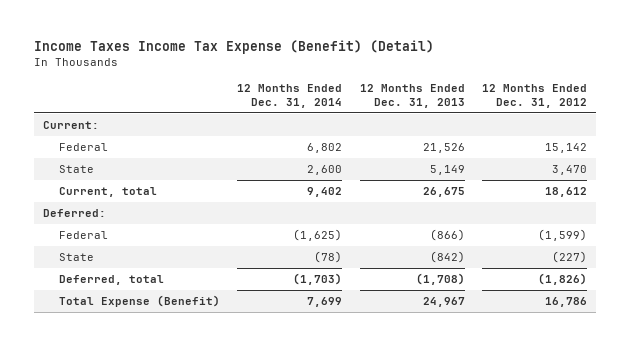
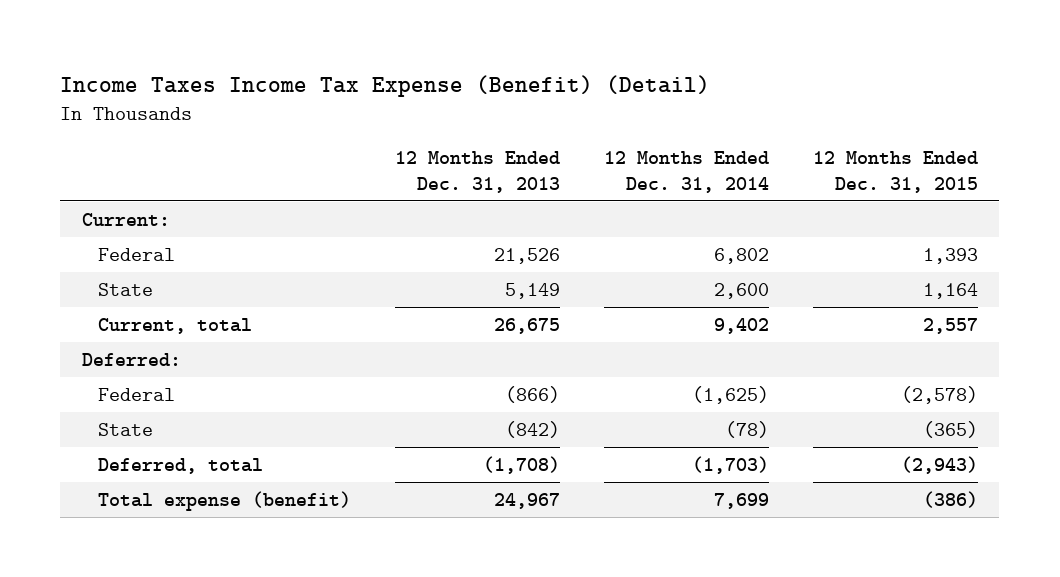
- | 12 Months Ended Dec. 31, 2014 | 12 Months Ended Dec. 31, 2013 | 12 Months Ended Dec. 31, 2012
+ | 12 Months Ended Dec. 31, 2013 | 12 Months Ended Dec. 31, 2014 | 12 Months Ended Dec. 31, 2015
- Total Expense (Benefit) | 7,699 | 24,967 | 16,786
+ Total expense (benefit) | 24,967 | 7,699 | (386)

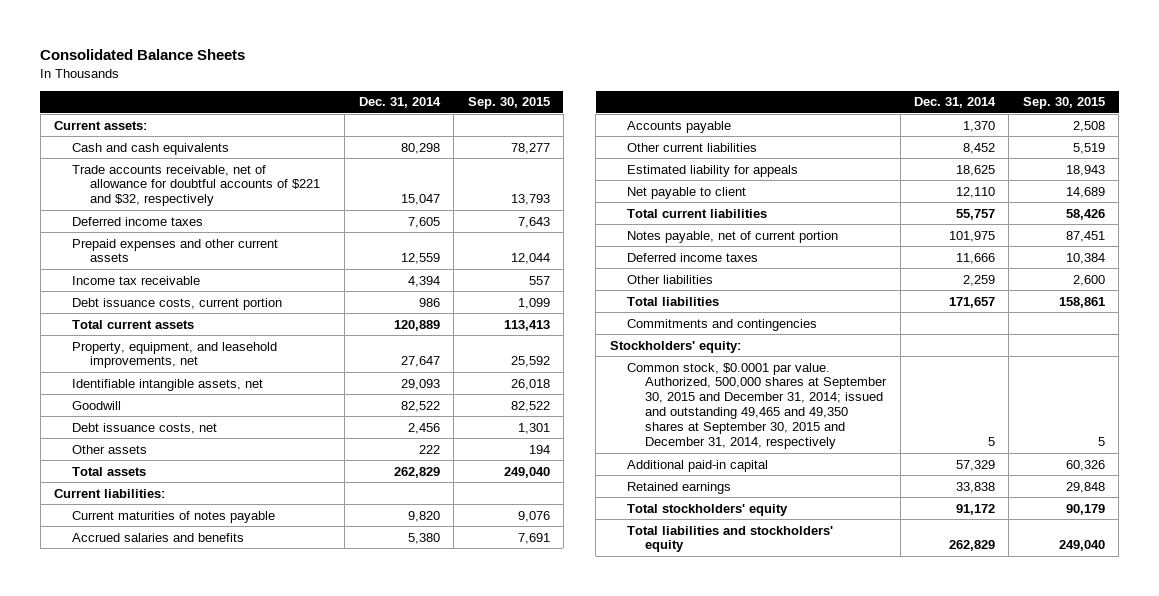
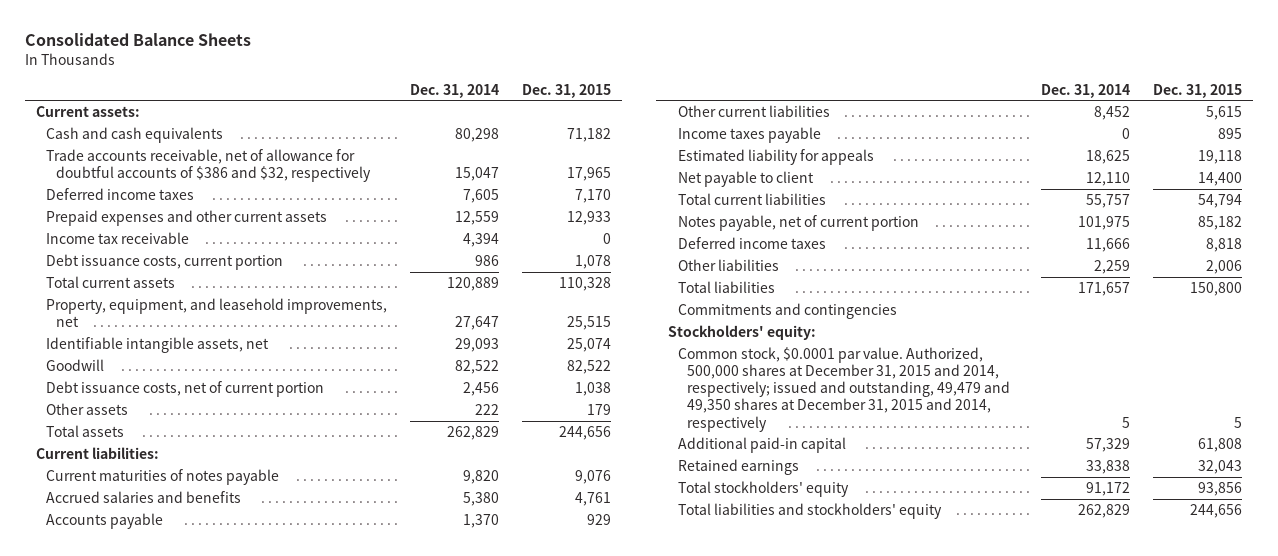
- | Dec. 31, 2014 | Sep. 30, 2015
+ | Dec. 31, 2014 | Dec. 31, 2015
- Trade accounts receivable, net of allowance for doubtful accounts of $221 and $32, respectively | 15,047 | 13,793
+ Trade accounts receivable, net of allowance for doubtful accounts of $386 and $32, respectively | 15,047 | 17,965
- Debt issuance costs, net | 2,456 | 1,301
+ Debt issuance costs, net of current portion | 2,456 | 1,038
+ Income taxes payable | 0 | 895
- Common stock, $0.0001 par value. Authorized, 500,000 shares at September 30, 2015 and December 31, 2014; issued and outstanding 49,465 and 49,350 shares at September 30, 2015 and December 31, 2014, respectively | 5 | 5
+ Common stock, $0.0001 par value. Authorized, 500,000 shares at December 31, 2015 and 2014, respectively; issued and outstanding, 49,479 and 49,350 shares at December 31, 2015 and 2014, respectively | 5 | 5

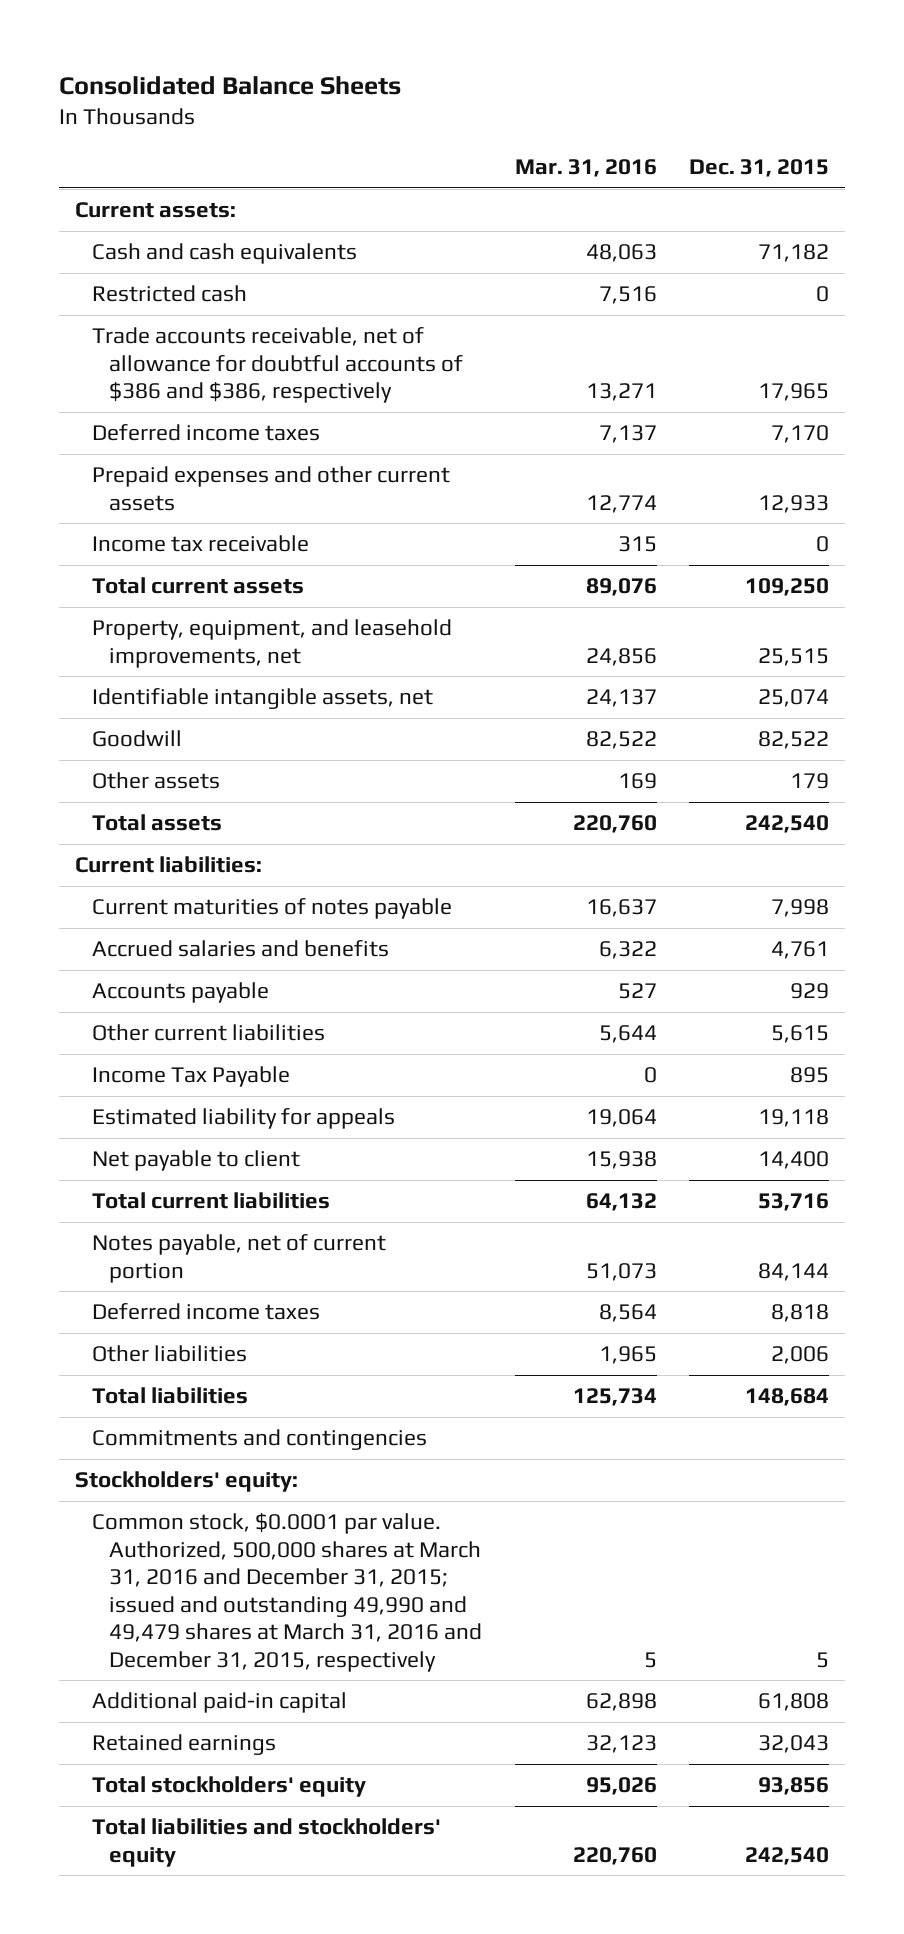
- | Dec. 31, 2014 | Dec. 31, 2015
+ | Mar. 31, 2016 | Dec. 31, 2015
- Trade accounts receivable, net of allowance for doubtful accounts of $386 and $32, respectively | 15,047 | 17,965
+ Restricted cash | 7,516 | 0
+ Trade accounts receivable, net of allowance for doubtful accounts of $386 and $386, respectively | 13,271 | 17,965
- Debt issuance costs, current portion | 986 | 1,078
- Total current assets | 120,889 | 110,328
+ Total current assets | 89,076 | 109,250
- Debt issuance costs, net of current portion | 2,456 | 1,038
- Total assets | 262,829 | 244,656
+ Total assets | 220,760 | 242,540
- Current maturities of notes payable | 9,820 | 9,076
+ Current maturities of notes payable | 16,637 | 7,998
- Income taxes payable | 0 | 895
+ Income Tax Payable | 0 | 895
- Total current liabilities | 55,757 | 54,794
- Notes payable, net of current portion | 101,975 | 85,182
+ Total current liabilities | 64,132 | 53,716
+ Notes payable, net of current portion | 51,073 | 84,144
- Total liabilities | 171,657 | 150,800
+ Total liabilities | 125,734 | 148,684
- Common stock, $0.0001 par value. Authorized, 500,000 shares at December 31, 2015 and 2014, respectively; issued and outstanding, 49,479 and 49,350 shares at December 31, 2015 and 2014, respectively | 5 | 5
+ Common stock, $0.0001 par value. Authorized, 500,000 shares at March 31, 2016 and December 31, 2015; issued and outstanding 49,990 and 49,479 shares at March 31, 2016 and December 31, 2015, respectively | 5 | 5
- Total liabilities and stockholders' equity | 262,829 | 244,656
+ Total liabilities and stockholders' equity | 220,760 | 242,540

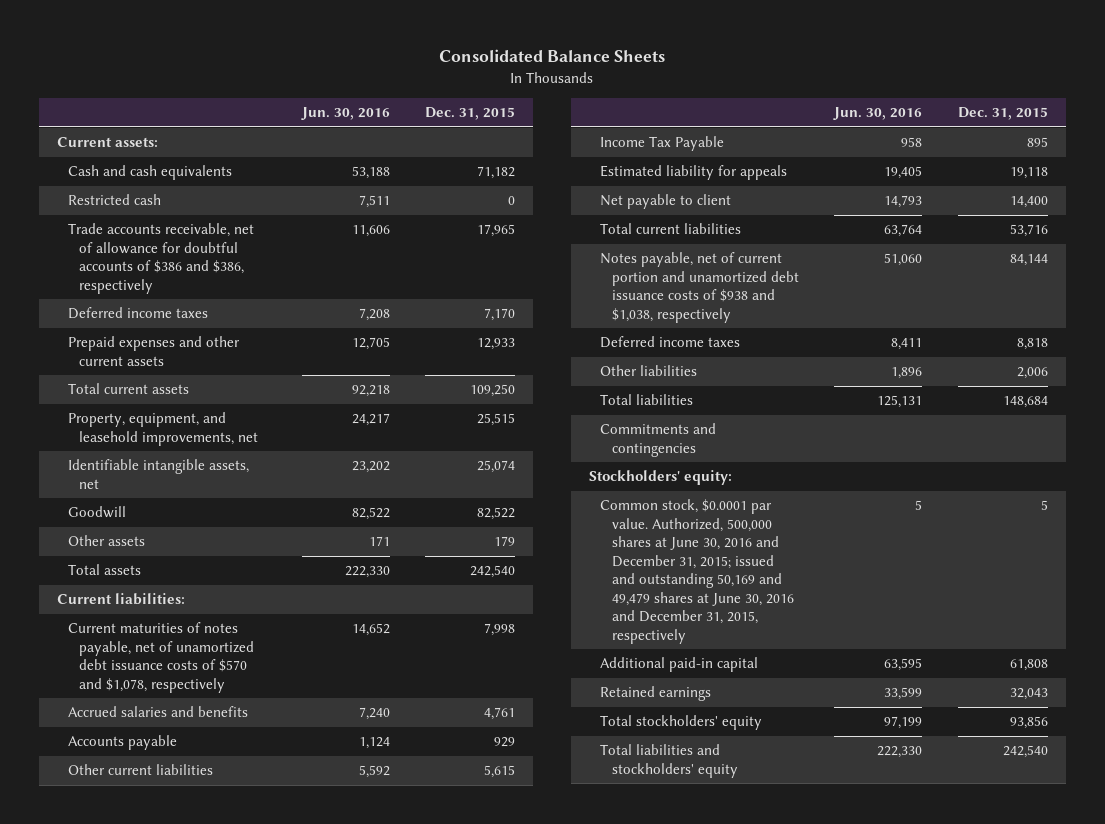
- | Mar. 31, 2016 | Dec. 31, 2015
+ | Jun. 30, 2016 | Dec. 31, 2015
- Income tax receivable | 315 | 0
- Current maturities of notes payable | 16,637 | 7,998
+ Current maturities of notes payable, net of unamortized debt issuance costs of $570 and $1,078, respectively | 14,652 | 7,998
- Notes payable, net of current portion | 51,073 | 84,144
+ Notes payable, net of current portion and unamortized debt issuance costs of $938 and $1,038, respectively | 51,060 | 84,144
- Common stock, $0.0001 par value. Authorized, 500,000 shares at March 31, 2016 and December 31, 2015; issued and outstanding 49,990 and 49,479 shares at March 31, 2016 and December 31, 2015, respectively | 5 | 5
+ Common stock, $0.0001 par value. Authorized, 500,000 shares at June 30, 2016 and December 31, 2015; issued and outstanding 50,169 and 49,479 shares at June 30, 2016 and December 31, 2015, respectively | 5 | 5

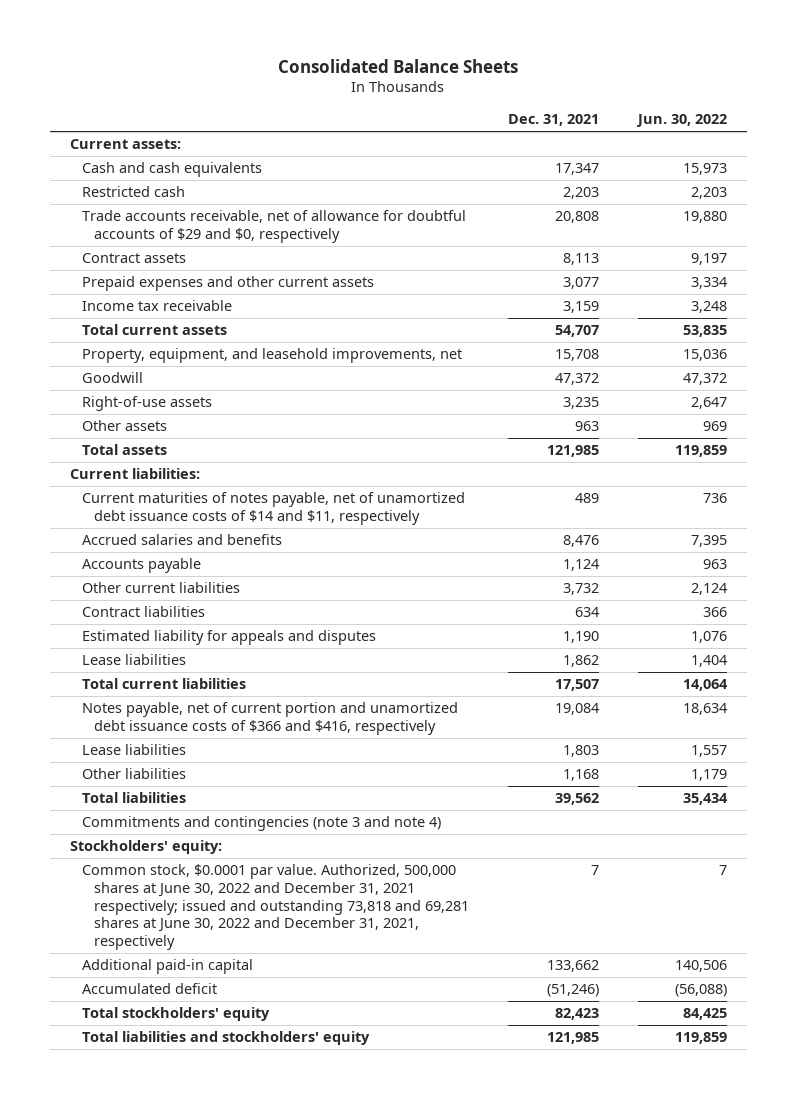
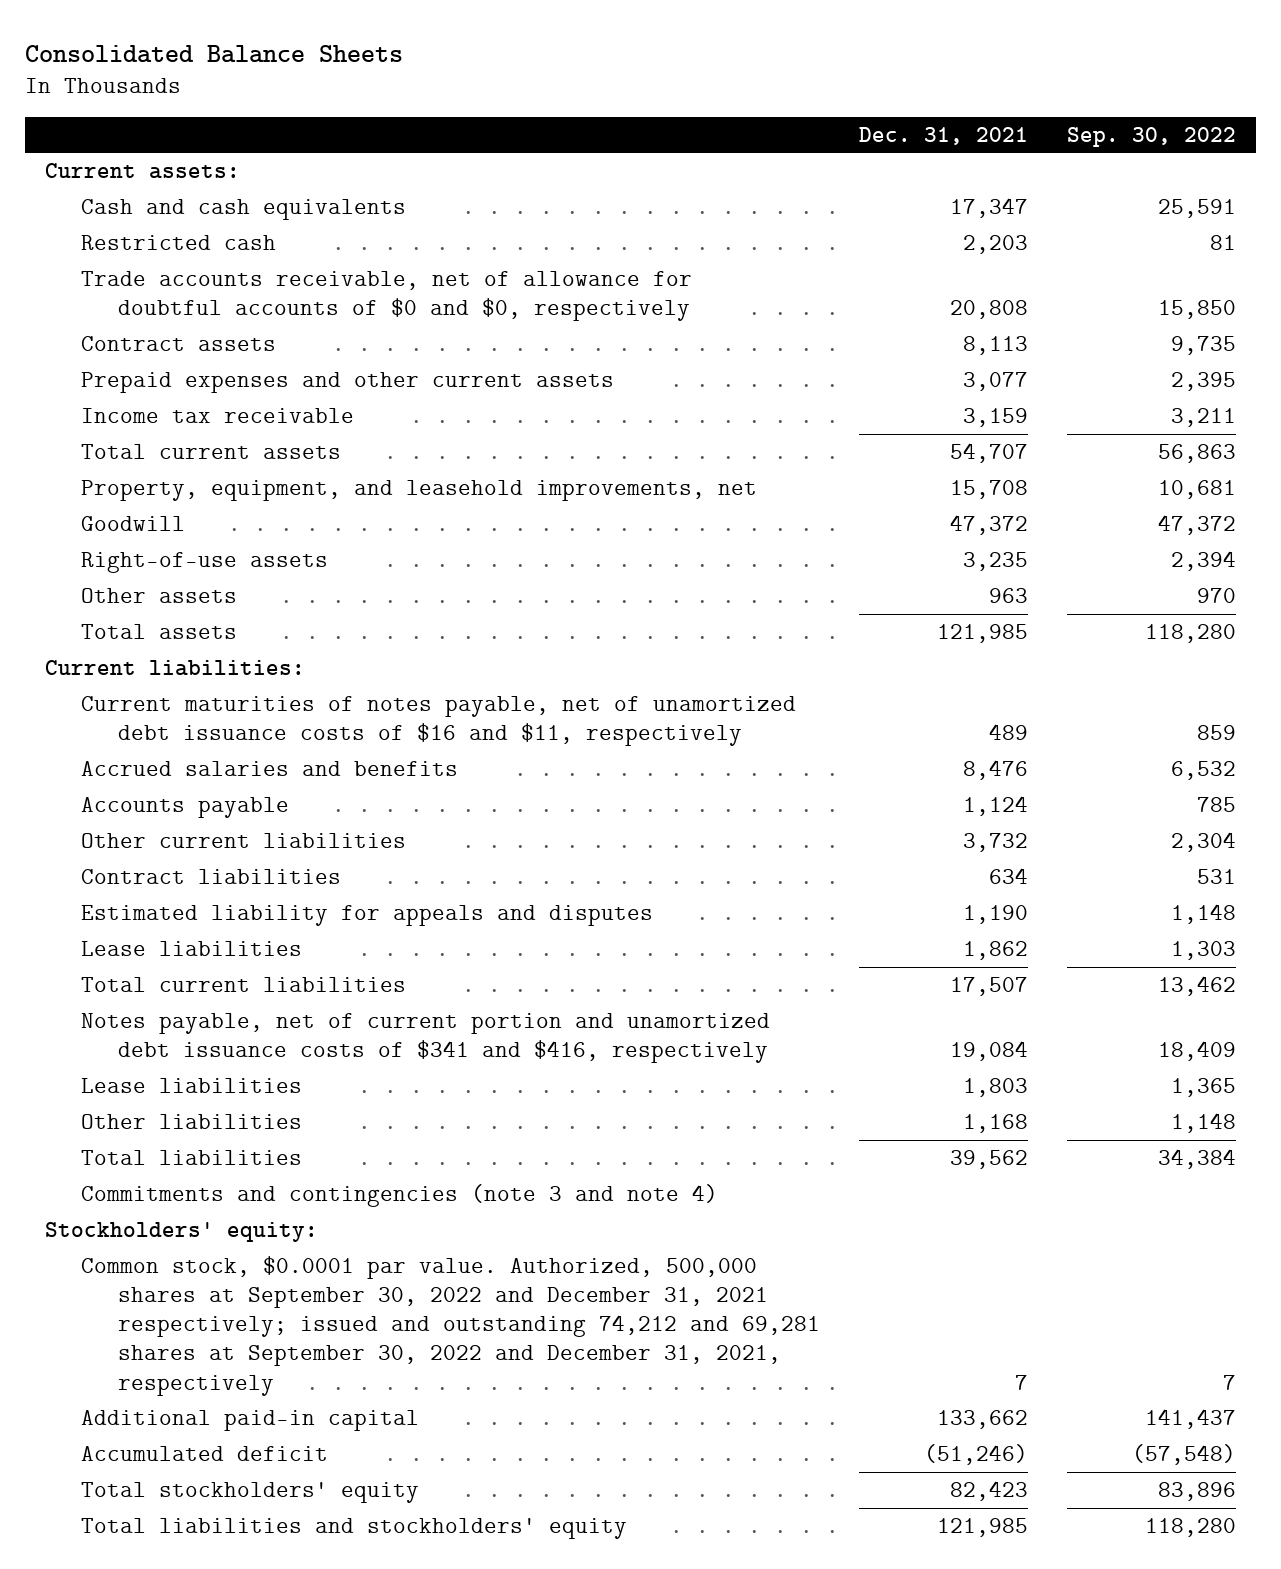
- | Dec. 31, 2021 | Jun. 30, 2022
+ | Dec. 31, 2021 | Sep. 30, 2022
- Trade accounts receivable, net of allowance for doubtful accounts of $29 and $0, respectively | 20,808 | 19,880
+ Trade accounts receivable, net of allowance for doubtful accounts of $0 and $0, respectively | 20,808 | 15,850
- Current maturities of notes payable, net of unamortized debt issuance costs of $14 and $11, respectively | 489 | 736
+ Current maturities of notes payable, net of unamortized debt issuance costs of $16 and $11, respectively | 489 | 859
- Notes payable, net of current portion and unamortized debt issuance costs of $366 and $416, respectively | 19,084 | 18,634
+ Notes payable, net of current portion and unamortized debt issuance costs of $341 and $416, respectively | 19,084 | 18,409
- Common stock, $0.0001 par value. Authorized, 500,000 shares at June 30, 2022 and December 31, 2021 respectively; issued and outstanding 73,818 and 69,281 shares at June 30, 2022 and December 31, 2021, respectively | 7 | 7
+ Common stock, $0.0001 par value. Authorized, 500,000 shares at September 30, 2022 and December 31, 2021 respectively; issued and outstanding 74,212 and 69,281 shares at September 30, 2022 and December 31, 2021, respectively | 7 | 7

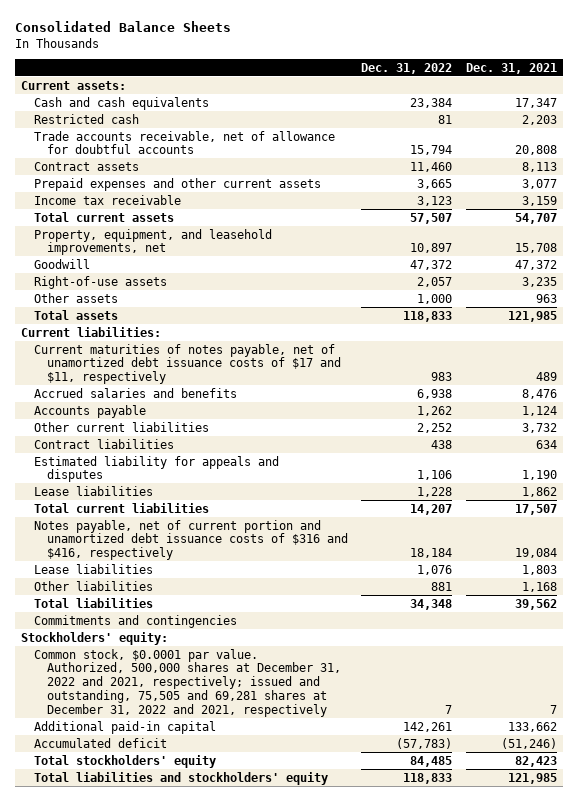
- | Dec. 31, 2021 | Sep. 30, 2022
+ | Dec. 31, 2022 | Dec. 31, 2021
- Trade accounts receivable, net of allowance for doubtful accounts of $0 and $0, respectively | 20,808 | 15,850
+ Trade accounts receivable, net of allowance for doubtful accounts | 15,794 | 20,808
- Current maturities of notes payable, net of unamortized debt issuance costs of $16 and $11, respectively | 489 | 859
+ Current maturities of notes payable, net of unamortized debt issuance costs of $17 and $11, respectively | 983 | 489
- Notes payable, net of current portion and unamortized debt issuance costs of $341 and $416, respectively | 19,084 | 18,409
+ Notes payable, net of current portion and unamortized debt issuance costs of $316 and $416, respectively | 18,184 | 19,084
- Commitments and contingencies (note 3 and note 4)
+ Commitments and contingencies
- Common stock, $0.0001 par value. Authorized, 500,000 shares at September 30, 2022 and December 31, 2021 respectively; issued and outstanding 74,212 and 69,281 shares at September 30, 2022 and December 31, 2021, respectively | 7 | 7
+ Common stock, $0.0001 par value. Authorized, 500,000 shares at December 31, 2022 and 2021, respectively; issued and outstanding, 75,505 and 69,281 shares at December 31, 2022 and 2021, respectively | 7 | 7

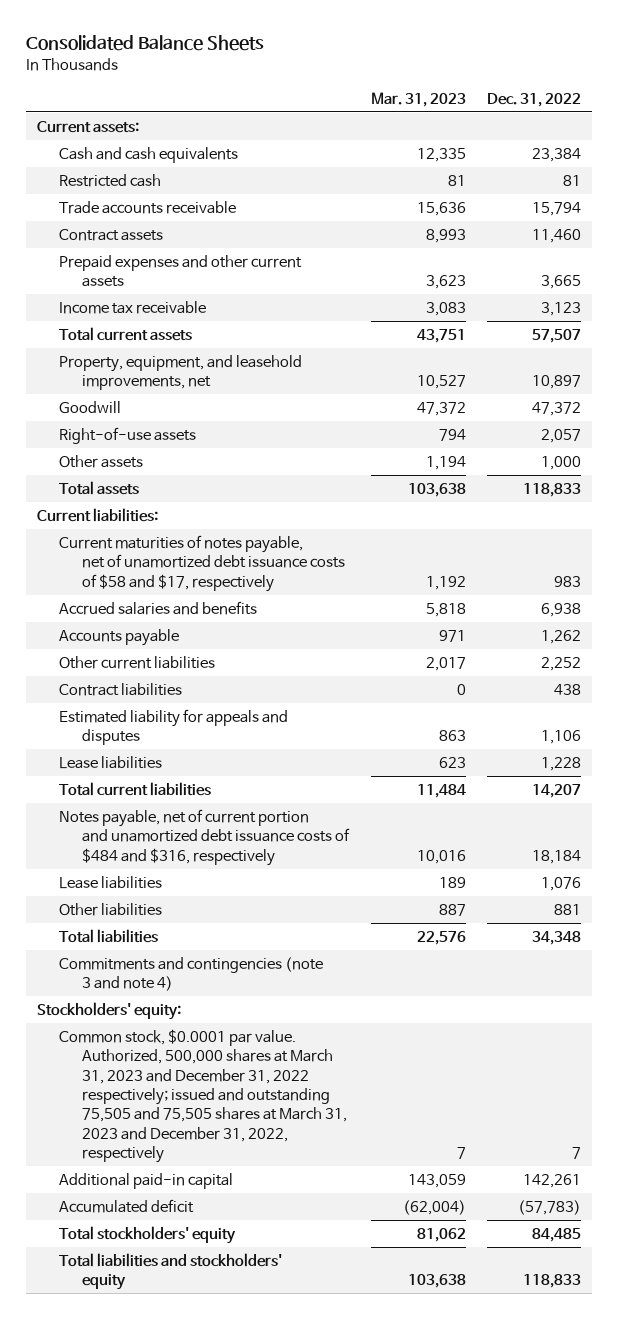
- | Dec. 31, 2022 | Dec. 31, 2021
+ | Mar. 31, 2023 | Dec. 31, 2022
- Trade accounts receivable, net of allowance for doubtful accounts | 15,794 | 20,808
+ Trade accounts receivable | 15,636 | 15,794
- Current maturities of notes payable, net of unamortized debt issuance costs of $17 and $11, respectively | 983 | 489
+ Current maturities of notes payable, net of unamortized debt issuance costs of $58 and $17, respectively | 1,192 | 983
- Notes payable, net of current portion and unamortized debt issuance costs of $316 and $416, respectively | 18,184 | 19,084
+ Notes payable, net of current portion and unamortized debt issuance costs of $484 and $316, respectively | 10,016 | 18,184
- Commitments and contingencies
+ Commitments and contingencies (note 3 and note 4)
- Common stock, $0.0001 par value. Authorized, 500,000 shares at December 31, 2022 and 2021, respectively; issued and outstanding, 75,505 and 69,281 shares at December 31, 2022 and 2021, respectively | 7 | 7
+ Common stock, $0.0001 par value. Authorized, 500,000 shares at March 31, 2023 and December 31, 2022 respectively; issued and outstanding 75,505 and 75,505 shares at March 31, 2023 and December 31, 2022, respectively | 7 | 7

